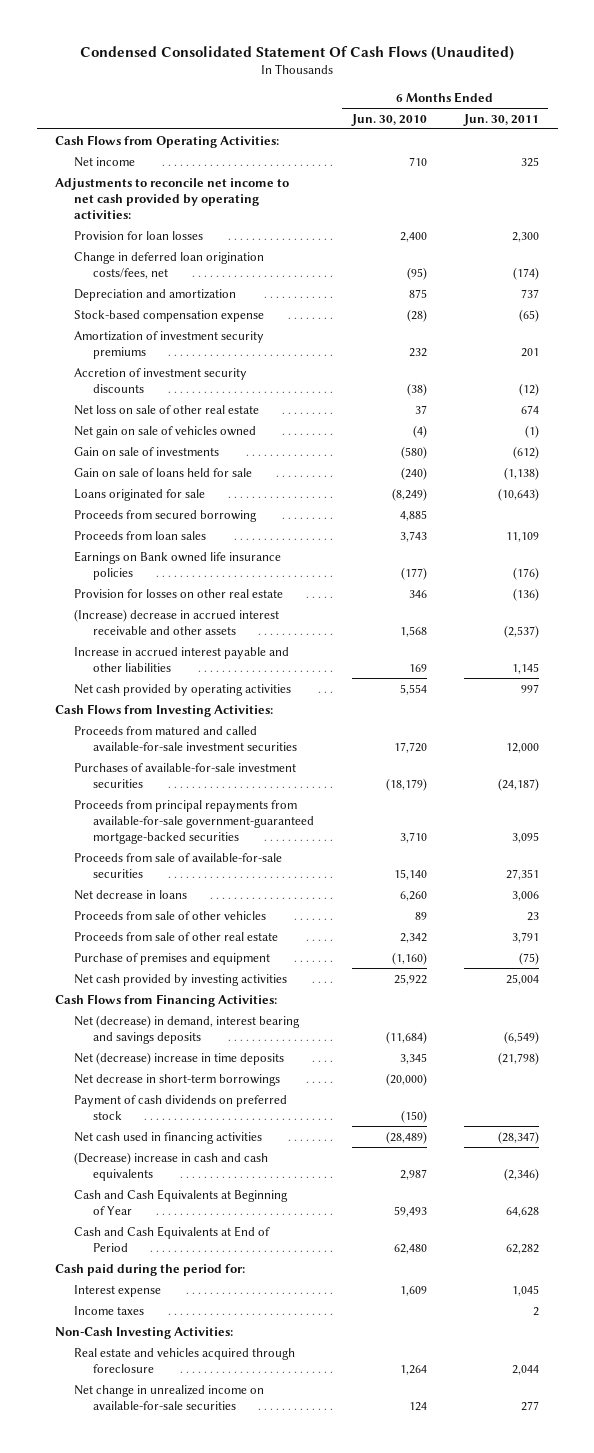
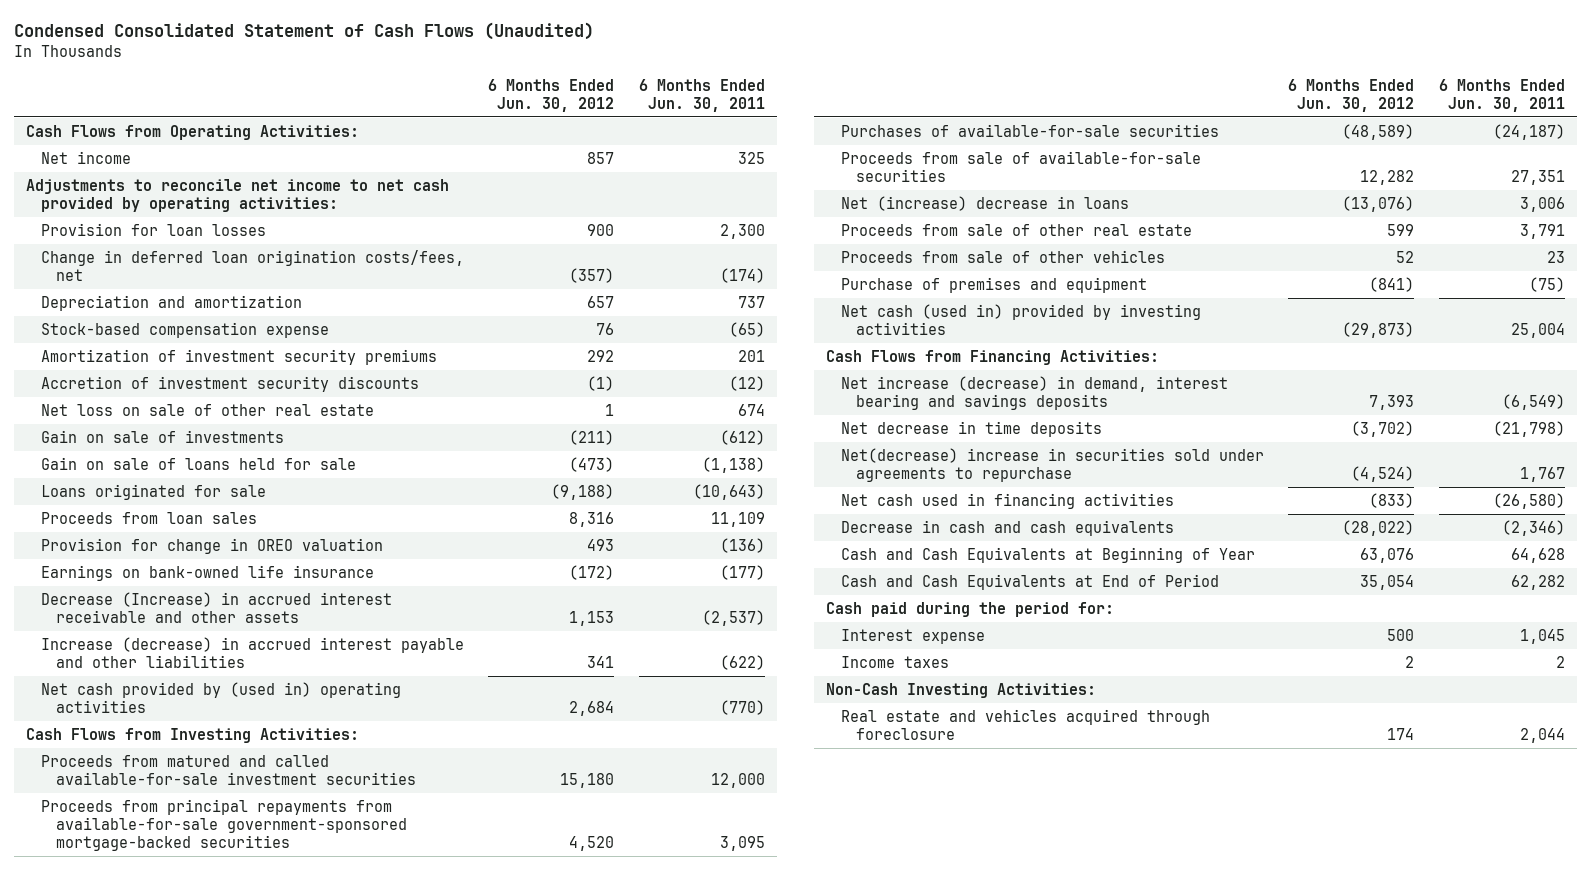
- Condensed Consolidated Statement Of Cash Flows (Unaudited)
+ Condensed Consolidated Statement of Cash Flows (Unaudited)
- | 6 Months Ended Jun. 30, 2010 | 6 Months Ended Jun. 30, 2011
+ | 6 Months Ended Jun. 30, 2012 | 6 Months Ended Jun. 30, 2011
- Net gain on sale of vehicles owned | (4) | (1)
- Proceeds from secured borrowing | 4,885 |
- Earnings on Bank owned life insurance policies | (177) | (176)
- Provision for losses on other real estate | 346 | (136)
- (Increase) decrease in accrued interest receivable and other assets | 1,568 | (2,537)
- Increase in accrued interest payable and other liabilities | 169 | 1,145
- Net cash provided by operating activities | 5,554 | 997
+ Provision for change in OREO valuation | 493 | (136)
+ Earnings on bank-owned life insurance | (172) | (177)
+ Decrease (Increase) in accrued interest receivable and other assets | 1,153 | (2,537)
+ Increase (decrease) in accrued interest payable and other liabilities | 341 | (622)
+ Net cash provided by (used in) operating activities | 2,684 | (770)
- Purchases of available-for-sale investment securities | (18,179) | (24,187)
- Proceeds from principal repayments from available-for-sale government-guaranteed mortgage-backed securities | 3,710 | 3,095
+ Proceeds from principal repayments from available-for-sale government-sponsored mortgage-backed securities | 4,520 | 3,095
+ Purchases of available-for-sale securities | (48,589) | (24,187)
- Net decrease in loans | 6,260 | 3,006
+ Net (increase) decrease in loans | (13,076) | 3,006
moved down: Proceeds from sale of other vehicles | 52 | 23
- Net cash provided by investing activities | 25,922 | 25,004
+ Net cash (used in) provided by investing activities | (29,873) | 25,004
- Net (decrease) in demand, interest bearing and savings deposits | (11,684) | (6,549)
- Net (decrease) increase in time deposits | 3,345 | (21,798)
- Net decrease in short-term borrowings | (20,000) |
- Payment of cash dividends on preferred stock | (150) |
- Net cash used in financing activities | (28,489) | (28,347)
- (Decrease) increase in cash and cash equivalents | 2,987 | (2,346)
+ Net increase (decrease) in demand, interest bearing and savings deposits | 7,393 | (6,549)
+ Net decrease in time deposits | (3,702) | (21,798)
+ Net(decrease) increase in securities sold under agreements to repurchase | (4,524) | 1,767
+ Net cash used in financing activities | (833) | (26,580)
+ Decrease in cash and cash equivalents | (28,022) | (2,346)
- Net change in unrealized income on available-for-sale securities | 124 | 277

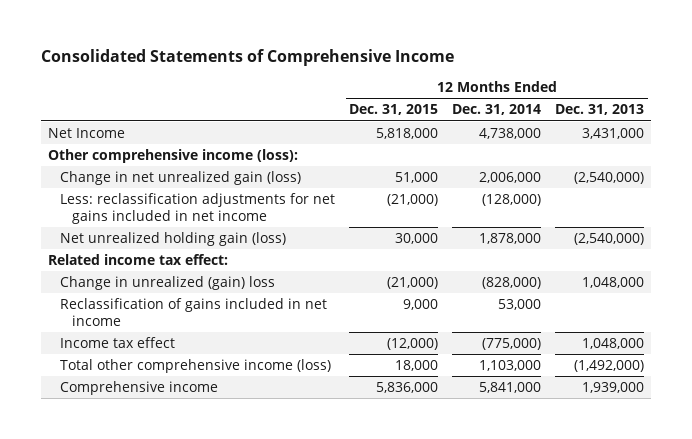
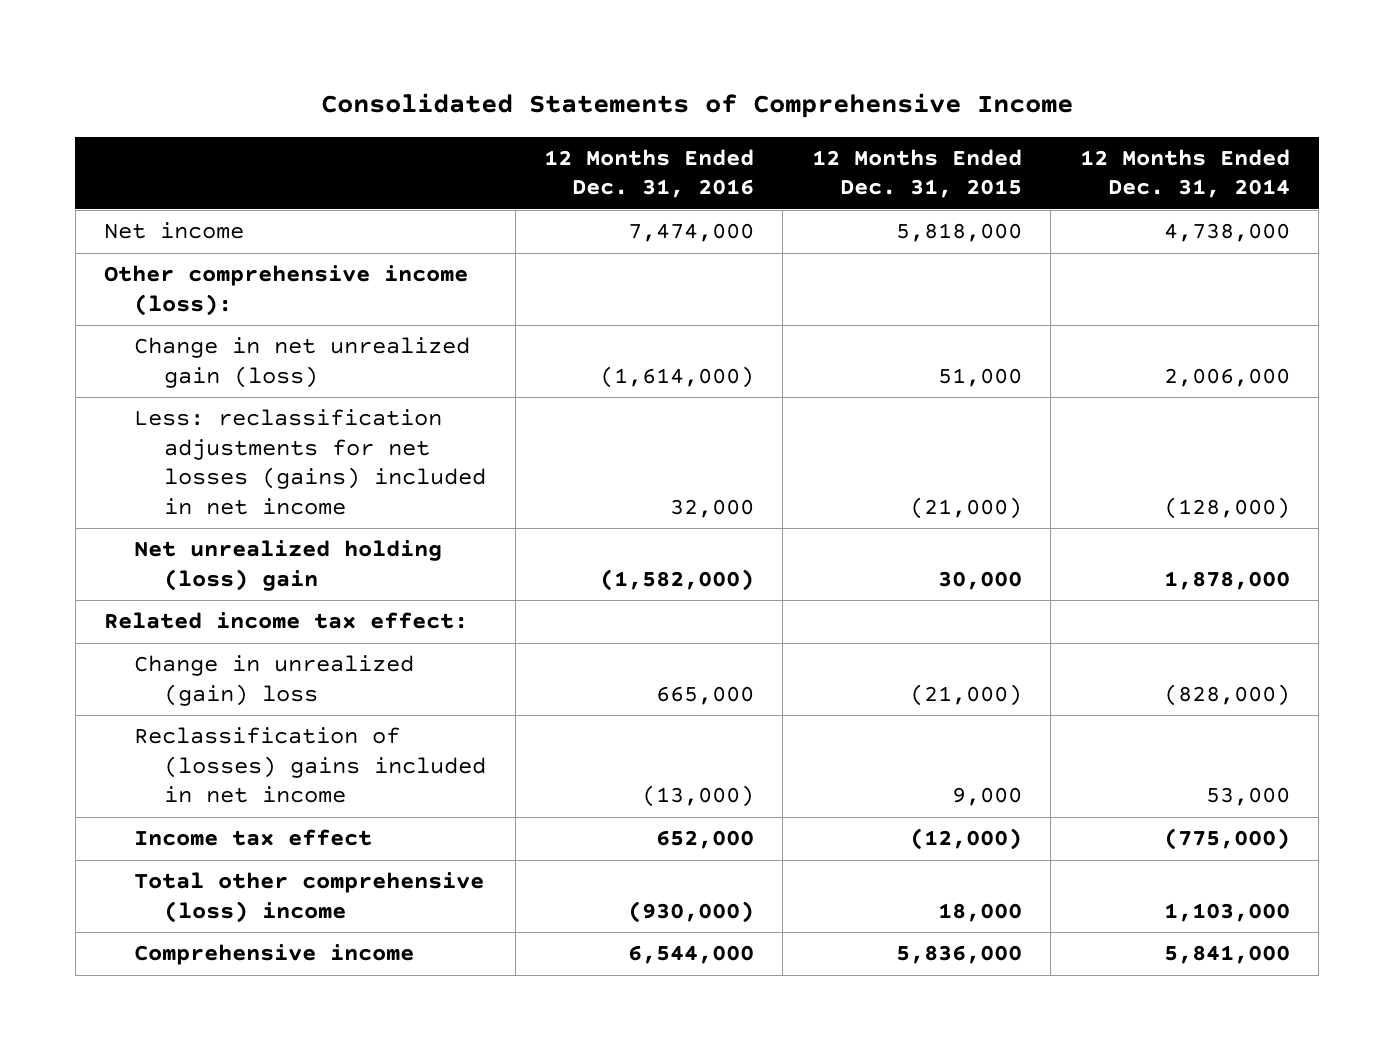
- | 12 Months Ended Dec. 31, 2015 | 12 Months Ended Dec. 31, 2014 | 12 Months Ended Dec. 31, 2013
+ | 12 Months Ended Dec. 31, 2016 | 12 Months Ended Dec. 31, 2015 | 12 Months Ended Dec. 31, 2014
- Net Income | 5,818,000 | 4,738,000 | 3,431,000
+ Net income | 7,474,000 | 5,818,000 | 4,738,000
- Less: reclassification adjustments for net gains included in net income | (21,000) | (128,000) |
- Net unrealized holding gain (loss) | 30,000 | 1,878,000 | (2,540,000)
+ Less: reclassification adjustments for net losses (gains) included in net income | 32,000 | (21,000) | (128,000)
+ Net unrealized holding (loss) gain | (1,582,000) | 30,000 | 1,878,000
- Reclassification of gains included in net income | 9,000 | 53,000 |
+ Reclassification of (losses) gains included in net income | (13,000) | 9,000 | 53,000
- Total other comprehensive income (loss) | 18,000 | 1,103,000 | (1,492,000)
+ Total other comprehensive (loss) income | (930,000) | 18,000 | 1,103,000

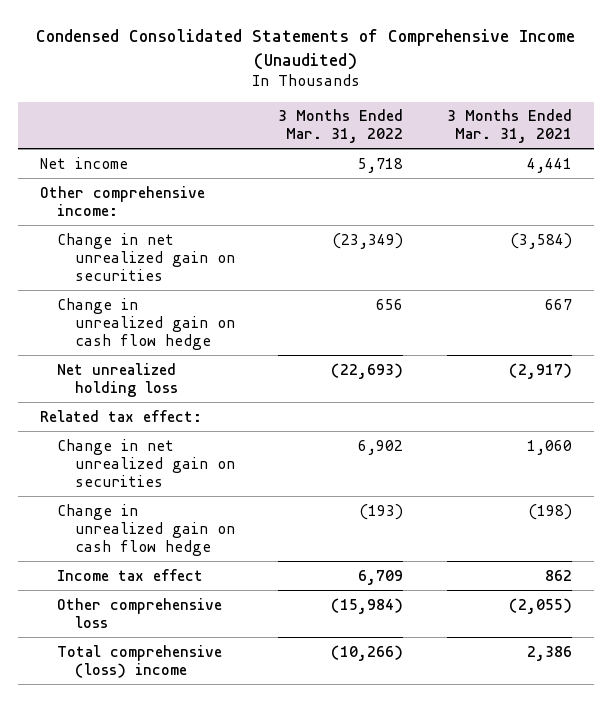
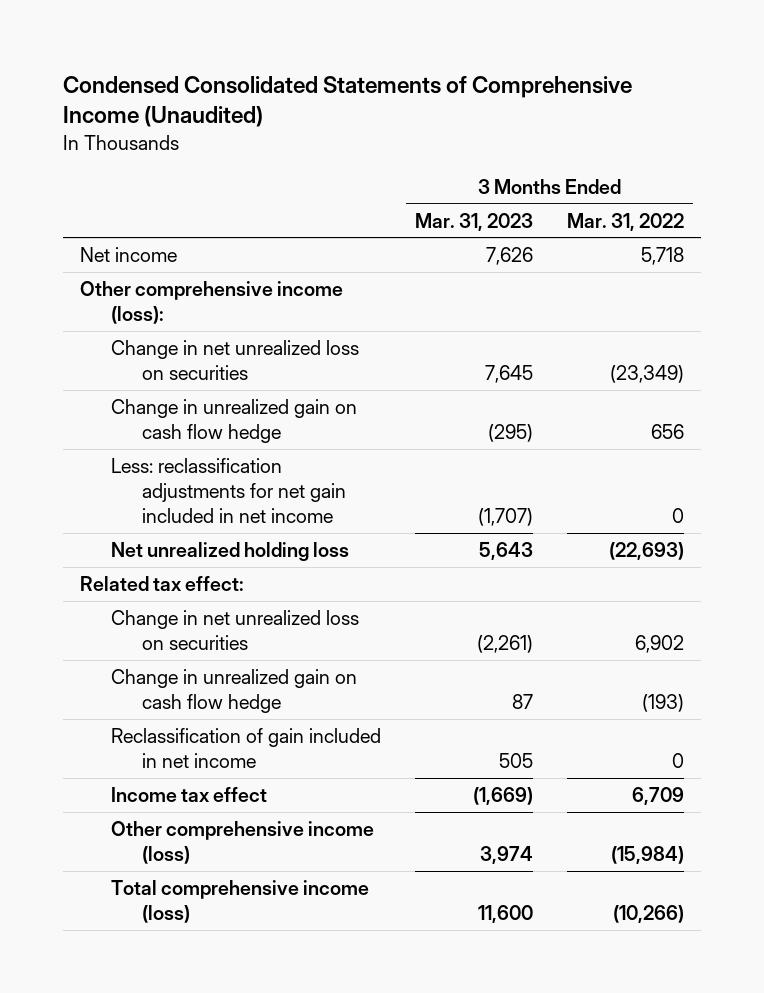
- | 3 Months Ended Mar. 31, 2022 | 3 Months Ended Mar. 31, 2021
+ | 3 Months Ended Mar. 31, 2023 | 3 Months Ended Mar. 31, 2022
- Other comprehensive income:
- Change in net unrealized gain on securities | (23,349) | (3,584)
+ Other comprehensive income (loss):
+ Change in net unrealized loss on securities | 7,645 | (23,349)
+ Less: reclassification adjustments for net gain included in net income | (1,707) | 0
- Change in net unrealized gain on securities | 6,902 | 1,060
+ Change in net unrealized loss on securities | (2,261) | 6,902
+ Reclassification of gain included in net income | 505 | 0
- Other comprehensive loss | (15,984) | (2,055)
- Total comprehensive (loss) income | (10,266) | 2,386
+ Other comprehensive income (loss) | 3,974 | (15,984)
+ Total comprehensive income (loss) | 11,600 | (10,266)

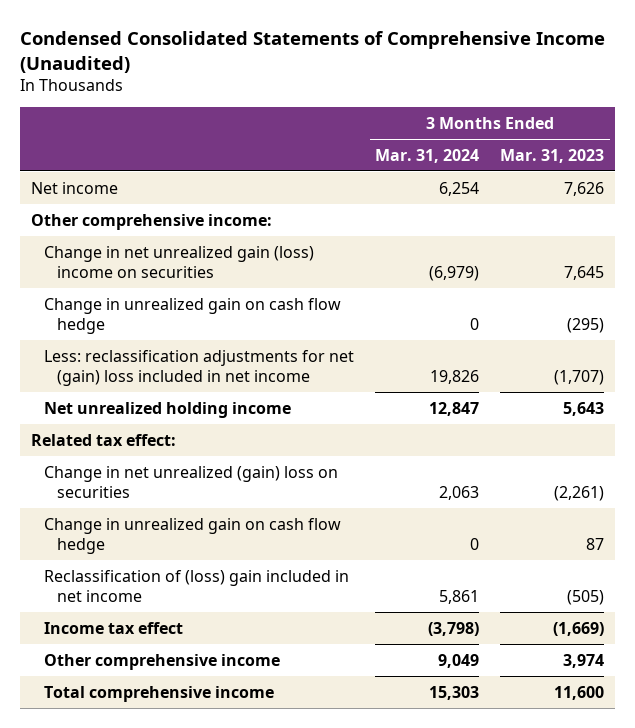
- | 3 Months Ended Mar. 31, 2023 | 3 Months Ended Mar. 31, 2022
+ | 3 Months Ended Mar. 31, 2024 | 3 Months Ended Mar. 31, 2023
- Other comprehensive income (loss):
- Change in net unrealized loss on securities | 7,645 | (23,349)
+ Other comprehensive income:
+ Change in net unrealized gain (loss) income on securities | (6,979) | 7,645
- Less: reclassification adjustments for net gain included in net income | (1,707) | 0
- Net unrealized holding loss | 5,643 | (22,693)
+ Less: reclassification adjustments for net (gain) loss included in net income | 19,826 | (1,707)
+ Net unrealized holding income | 12,847 | 5,643
- Change in net unrealized loss on securities | (2,261) | 6,902
+ Change in net unrealized (gain) loss on securities | 2,063 | (2,261)
- Reclassification of gain included in net income | 505 | 0
+ Reclassification of (loss) gain included in net income | 5,861 | (505)
- Other comprehensive income (loss) | 3,974 | (15,984)
- Total comprehensive income (loss) | 11,600 | (10,266)
+ Other comprehensive income | 9,049 | 3,974
+ Total comprehensive income | 15,303 | 11,600

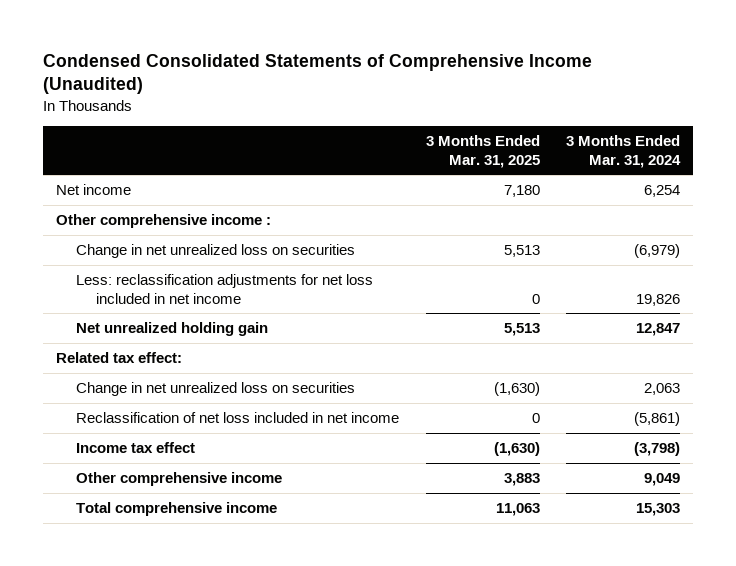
- | 3 Months Ended Mar. 31, 2024 | 3 Months Ended Mar. 31, 2023
+ | 3 Months Ended Mar. 31, 2025 | 3 Months Ended Mar. 31, 2024
- Other comprehensive income:
- Change in net unrealized gain (loss) income on securities | (6,979) | 7,645
- Change in unrealized gain on cash flow hedge | 0 | (295)
- Less: reclassification adjustments for net (gain) loss included in net income | 19,826 | (1,707)
- Net unrealized holding income | 12,847 | 5,643
+ Other comprehensive income :
+ Change in net unrealized loss on securities | 5,513 | (6,979)
+ Less: reclassification adjustments for net loss included in net income | 0 | 19,826
+ Net unrealized holding gain | 5,513 | 12,847
- Change in net unrealized (gain) loss on securities | 2,063 | (2,261)
- Change in unrealized gain on cash flow hedge | 0 | 87
- Reclassification of (loss) gain included in net income | 5,861 | (505)
+ Change in net unrealized loss on securities | (1,630) | 2,063
+ Reclassification of net loss included in net income | 0 | (5,861)

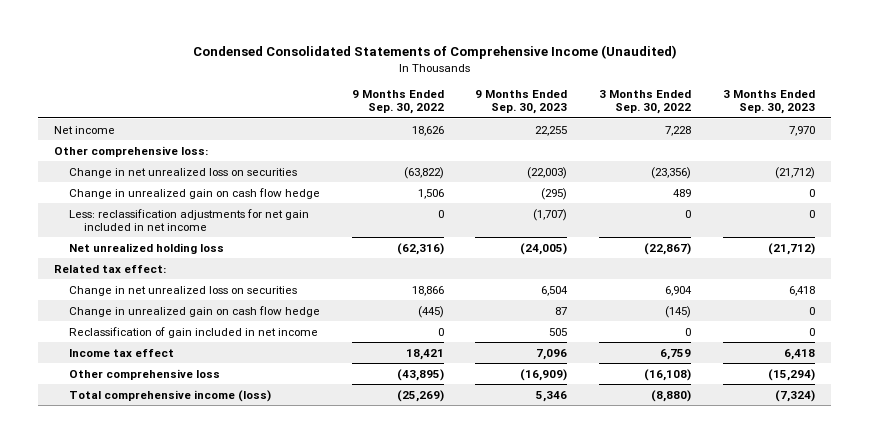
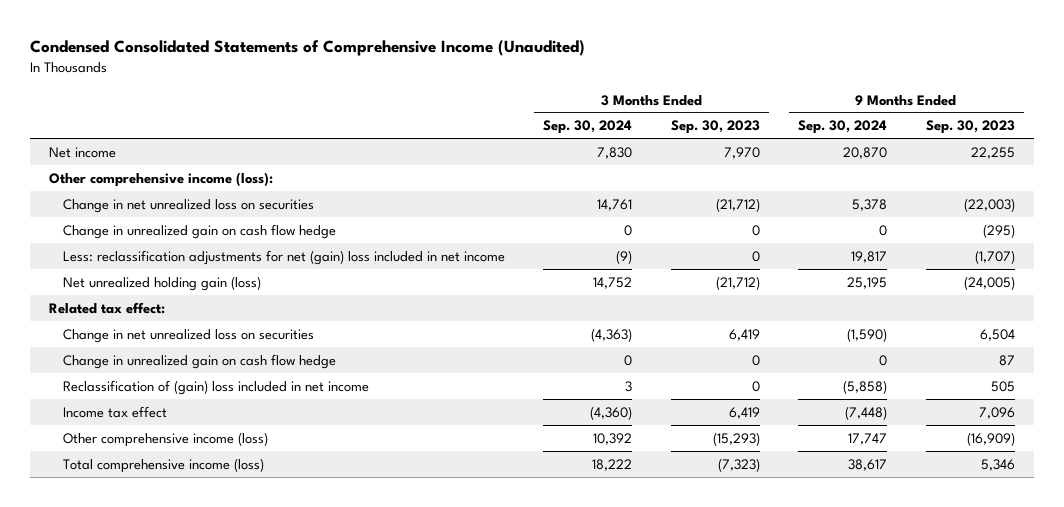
- | 9 Months Ended Sep. 30, 2022 | 9 Months Ended Sep. 30, 2023 | 3 Months Ended Sep. 30, 2022 | 3 Months Ended Sep. 30, 2023
+ | 3 Months Ended Sep. 30, 2024 | 3 Months Ended Sep. 30, 2023 | 9 Months Ended Sep. 30, 2024 | 9 Months Ended Sep. 30, 2023
- Other comprehensive loss:
+ Other comprehensive income (loss):
- Less: reclassification adjustments for net gain included in net income | 0 | (1,707) | 0 | 0
- Net unrealized holding loss | (62,316) | (24,005) | (22,867) | (21,712)
+ Less: reclassification adjustments for net (gain) loss included in net income | (9) | 0 | 19,817 | (1,707)
+ Net unrealized holding gain (loss) | 14,752 | (21,712) | 25,195 | (24,005)
- Change in net unrealized loss on securities | 18,866 | 6,504 | 6,904 | 6,418
+ Change in net unrealized loss on securities | (4,363) | 6,419 | (1,590) | 6,504
- Reclassification of gain included in net income | 0 | 505 | 0 | 0
- Income tax effect | 18,421 | 7,096 | 6,759 | 6,418
- Other comprehensive loss | (43,895) | (16,909) | (16,108) | (15,294)
- Total comprehensive income (loss) | (25,269) | 5,346 | (8,880) | (7,324)
+ Reclassification of (gain) loss included in net income | 3 | 0 | (5,858) | 505
+ Income tax effect | (4,360) | 6,419 | (7,448) | 7,096
+ Other comprehensive income (loss) | 10,392 | (15,293) | 17,747 | (16,909)
+ Total comprehensive income (loss) | 18,222 | (7,323) | 38,617 | 5,346

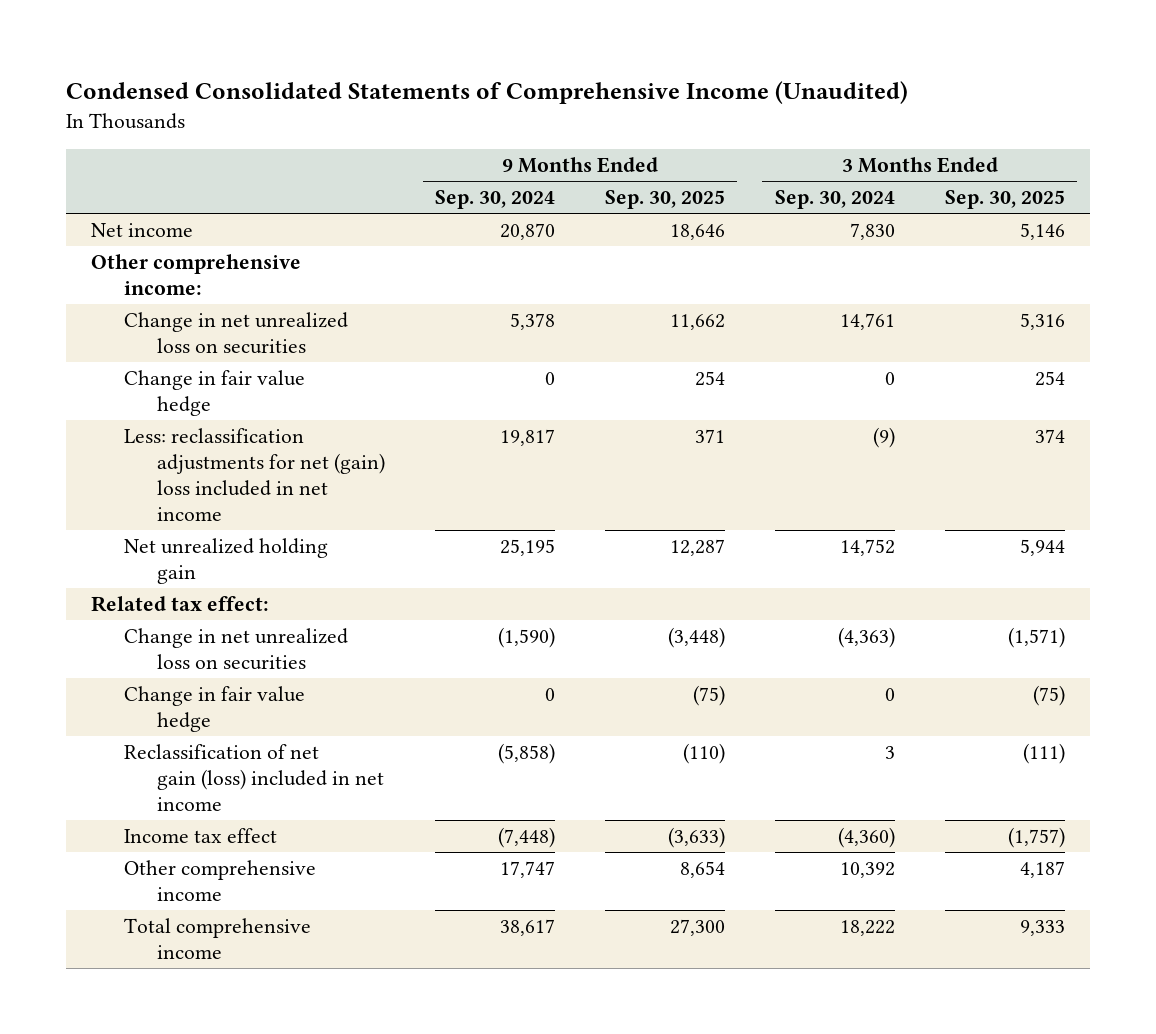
- | 3 Months Ended Sep. 30, 2024 | 3 Months Ended Sep. 30, 2023 | 9 Months Ended Sep. 30, 2024 | 9 Months Ended Sep. 30, 2023
+ | 9 Months Ended Sep. 30, 2024 | 9 Months Ended Sep. 30, 2025 | 3 Months Ended Sep. 30, 2024 | 3 Months Ended Sep. 30, 2025
- Other comprehensive income (loss):
+ Other comprehensive income:
- Change in unrealized gain on cash flow hedge | 0 | 0 | 0 | (295)
+ Change in fair value hedge | 0 | 254 | 0 | 254
- Net unrealized holding gain (loss) | 14,752 | (21,712) | 25,195 | (24,005)
+ Net unrealized holding gain | 25,195 | 12,287 | 14,752 | 5,944
- Change in unrealized gain on cash flow hedge | 0 | 0 | 0 | 87
- Reclassification of (gain) loss included in net income | 3 | 0 | (5,858) | 505
+ Change in fair value hedge | 0 | (75) | 0 | (75)
+ Reclassification of net gain (loss) included in net income | (5,858) | (110) | 3 | (111)
- Other comprehensive income (loss) | 10,392 | (15,293) | 17,747 | (16,909)
- Total comprehensive income (loss) | 18,222 | (7,323) | 38,617 | 5,346
+ Other comprehensive income | 17,747 | 8,654 | 10,392 | 4,187
+ Total comprehensive income | 38,617 | 27,300 | 18,222 | 9,333

